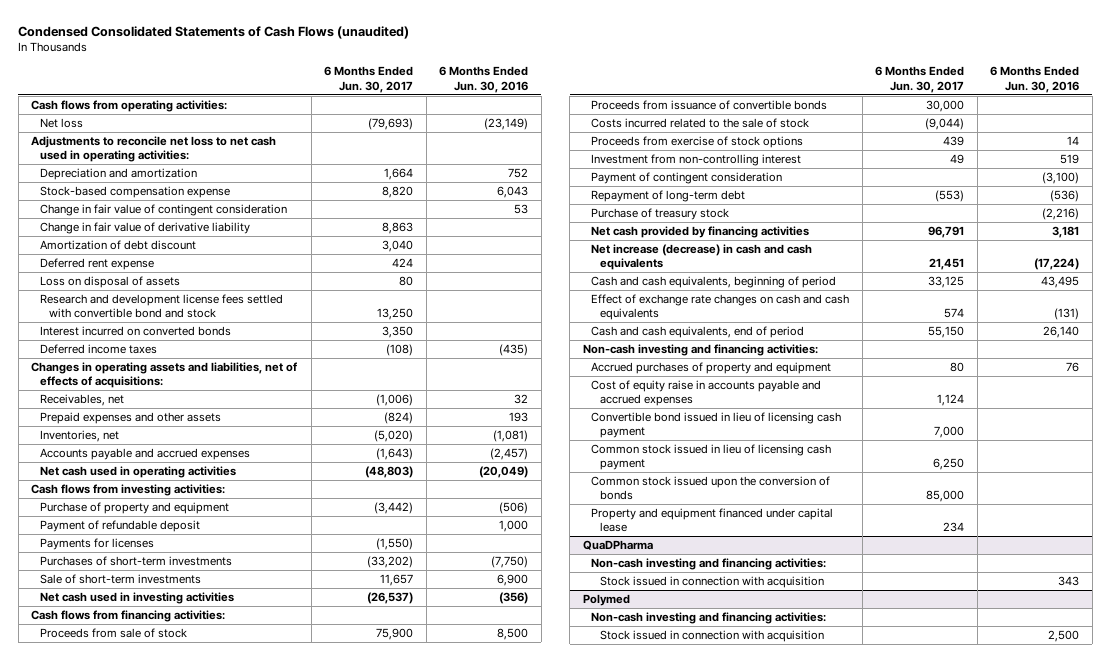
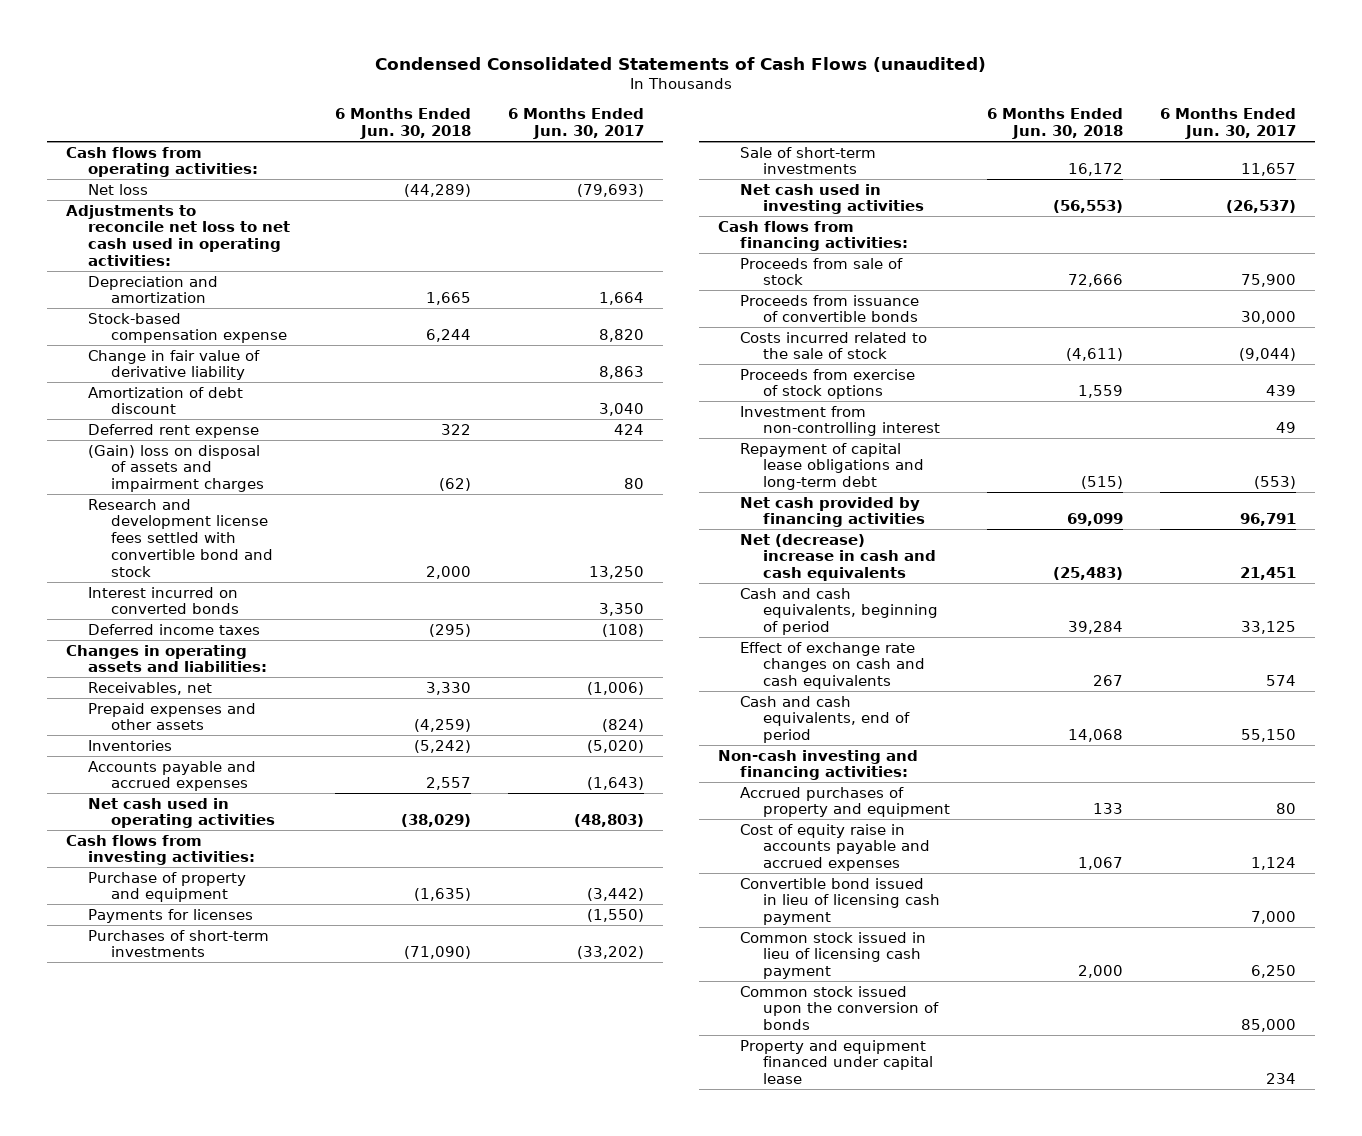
- | 6 Months Ended Jun. 30, 2017 | 6 Months Ended Jun. 30, 2016
+ | 6 Months Ended Jun. 30, 2018 | 6 Months Ended Jun. 30, 2017
- Change in fair value of contingent consideration | | 53
- Loss on disposal of assets | 80 |
+ (Gain) loss on disposal of assets and impairment charges | (62) | 80
- Changes in operating assets and liabilities, net of effects of acquisitions:
+ Changes in operating assets and liabilities:
- Inventories, net | (5,020) | (1,081)
+ Inventories | (5,242) | (5,020)
- Payment of refundable deposit | | 1,000
- Payment of contingent consideration | | (3,100)
- Repayment of long-term debt | (553) | (536)
- Purchase of treasury stock | | (2,216)
+ Repayment of capital lease obligations and long-term debt | (515) | (553)
- Net increase (decrease) in cash and cash equivalents | 21,451 | (17,224)
+ Net (decrease) increase in cash and cash equivalents | (25,483) | 21,451
- QuaDPharma
- Non-cash investing and financing activities:
- Stock issued in connection with acquisition | | 343
- Polymed
- Non-cash investing and financing activities:
- Stock issued in connection with acquisition | | 2,500

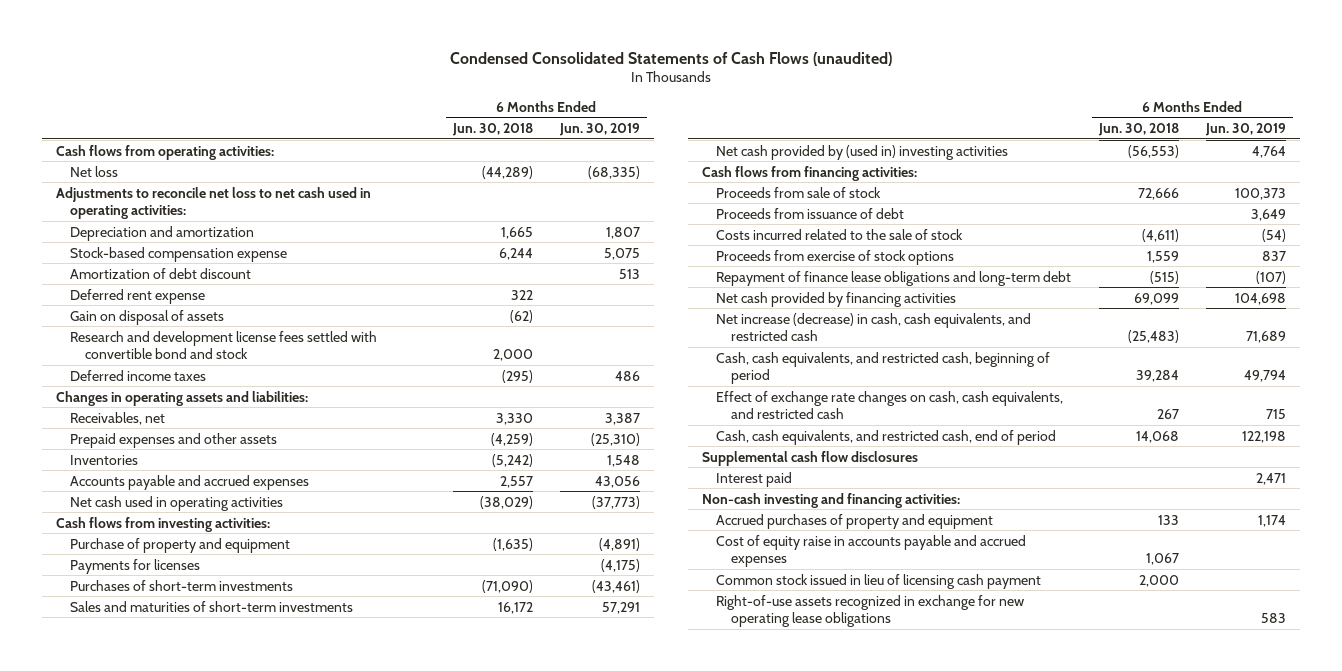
- | 6 Months Ended Jun. 30, 2018 | 6 Months Ended Jun. 30, 2017
+ | 6 Months Ended Jun. 30, 2018 | 6 Months Ended Jun. 30, 2019
- Change in fair value of derivative liability | | 8,863
- (Gain) loss on disposal of assets and impairment charges | (62) | 80
+ Gain on disposal of assets | (62) |
- Interest incurred on converted bonds | | 3,350
- Sale of short-term investments | 16,172 | 11,657
- Net cash used in investing activities | (56,553) | (26,537)
+ Sales and maturities of short-term investments | 16,172 | 57,291
+ Net cash provided by (used in) investing activities | (56,553) | 4,764
- Proceeds from issuance of convertible bonds | | 30,000
+ Proceeds from issuance of debt | | 3,649
- Investment from non-controlling interest | | 49
- Repayment of capital lease obligations and long-term debt | (515) | (553)
+ Repayment of finance lease obligations and long-term debt | (515) | (107)
- Net (decrease) increase in cash and cash equivalents | (25,483) | 21,451
- Cash and cash equivalents, beginning of period | 39,284 | 33,125
- Effect of exchange rate changes on cash and cash equivalents | 267 | 574
- Cash and cash equivalents, end of period | 14,068 | 55,150
+ Net increase (decrease) in cash, cash equivalents, and restricted cash | (25,483) | 71,689
+ Cash, cash equivalents, and restricted cash, beginning of period | 39,284 | 49,794
+ Effect of exchange rate changes on cash, cash equivalents, and restricted cash | 267 | 715
+ Cash, cash equivalents, and restricted cash, end of period | 14,068 | 122,198
+ Supplemental cash flow disclosures
+ Interest paid | | 2,471
- Convertible bond issued in lieu of licensing cash payment | | 7,000
- Common stock issued upon the conversion of bonds | | 85,000
- Property and equipment financed under capital lease | | 234
+ Right-of-use assets recognized in exchange for new operating lease obligations | | 583

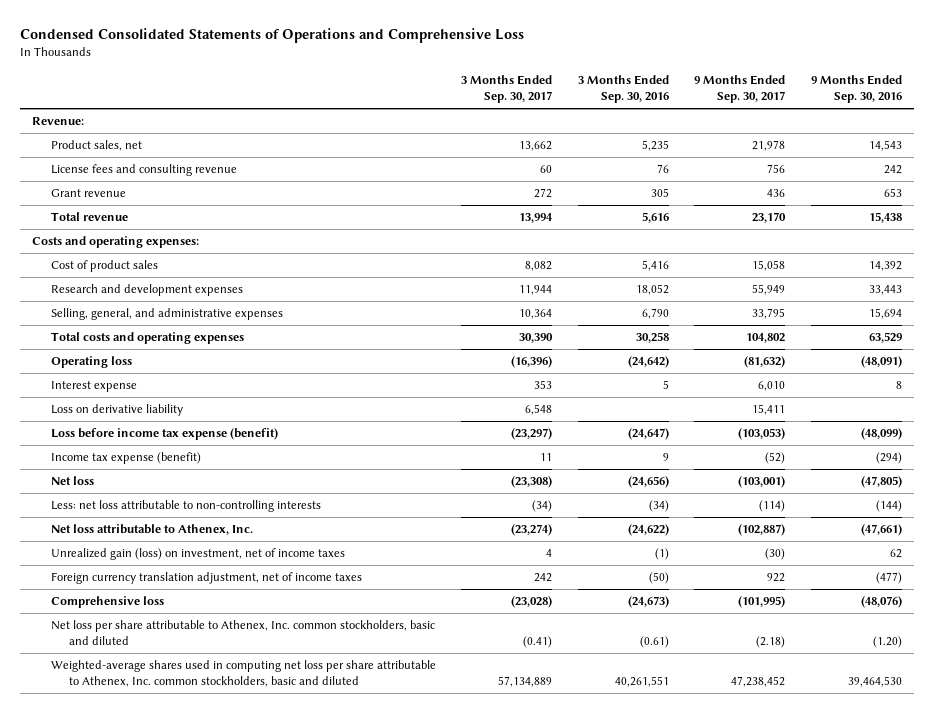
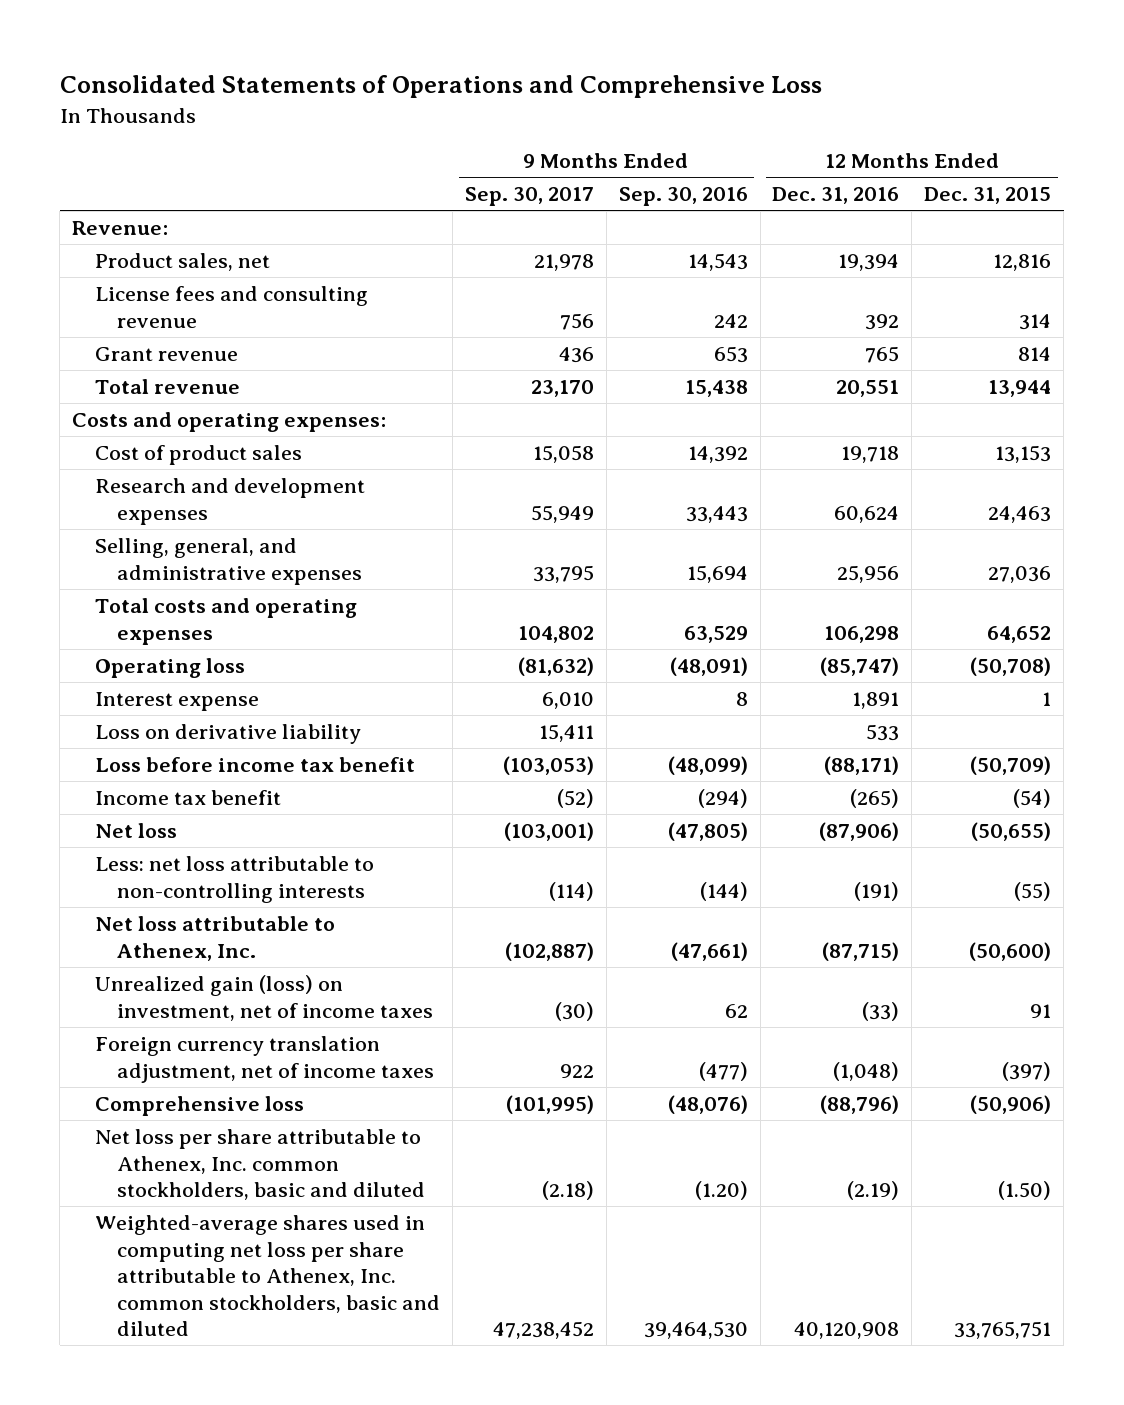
- Condensed Consolidated Statements of Operations and Comprehensive Loss
+ Consolidated Statements of Operations and Comprehensive Loss
- | 3 Months Ended Sep. 30, 2017 | 3 Months Ended Sep. 30, 2016 | 9 Months Ended Sep. 30, 2017 | 9 Months Ended Sep. 30, 2016
+ | 9 Months Ended Sep. 30, 2017 | 9 Months Ended Sep. 30, 2016 | 12 Months Ended Dec. 31, 2016 | 12 Months Ended Dec. 31, 2015
- Loss before income tax expense (benefit) | (23,297) | (24,647) | (103,053) | (48,099)
- Income tax expense (benefit) | 11 | 9 | (52) | (294)
+ Loss before income tax benefit | (103,053) | (48,099) | (88,171) | (50,709)
+ Income tax benefit | (52) | (294) | (265) | (54)

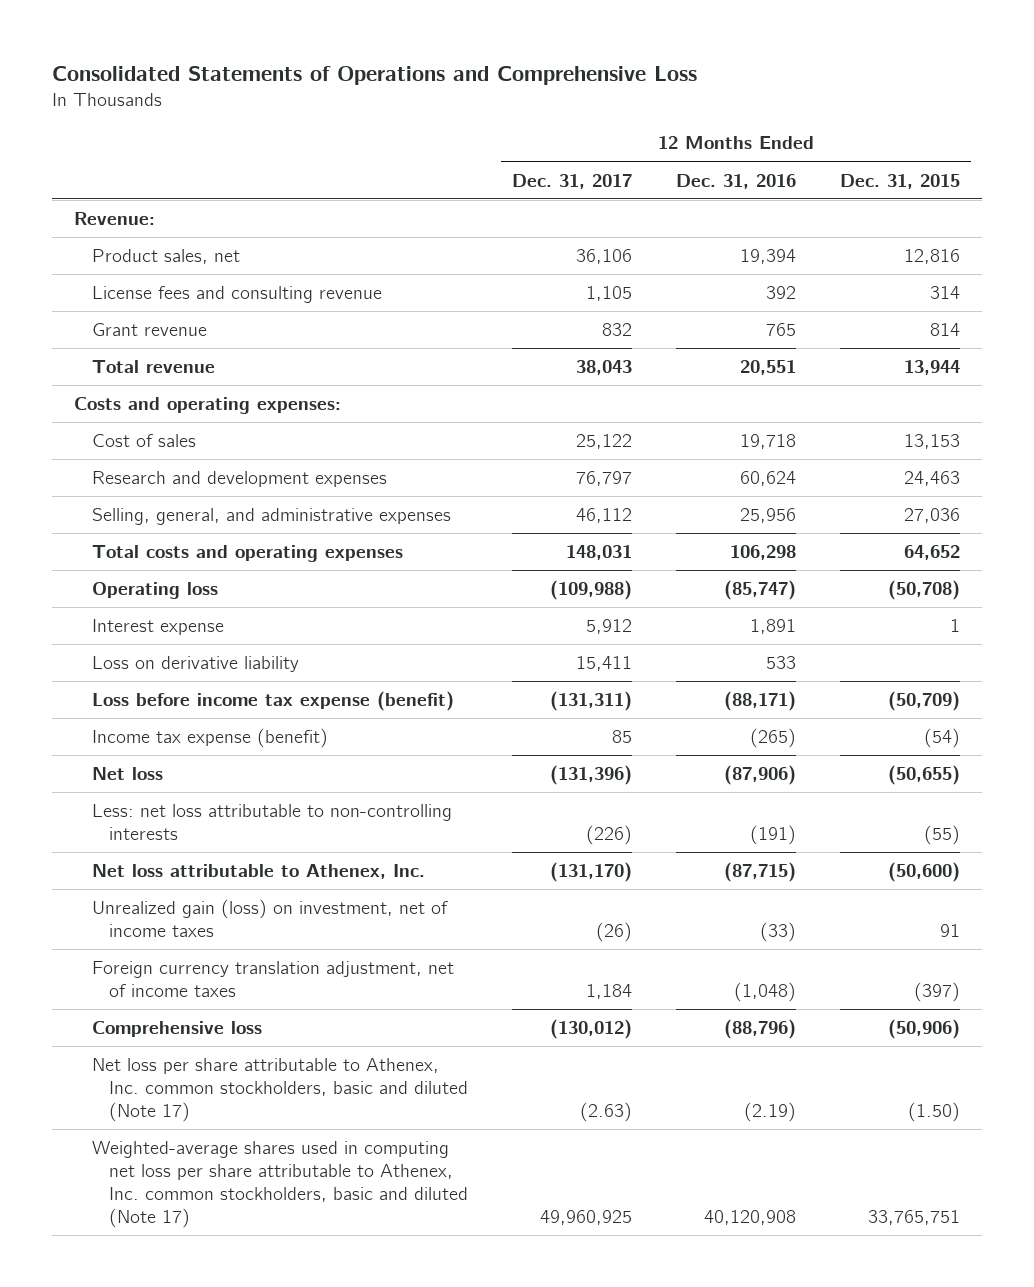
- | 9 Months Ended Sep. 30, 2017 | 9 Months Ended Sep. 30, 2016 | 12 Months Ended Dec. 31, 2016 | 12 Months Ended Dec. 31, 2015
+ | 12 Months Ended Dec. 31, 2017 | 12 Months Ended Dec. 31, 2016 | 12 Months Ended Dec. 31, 2015
- Cost of product sales | 15,058 | 14,392 | 19,718 | 13,153
+ Cost of sales | 25,122 | 19,718 | 13,153
- Loss before income tax benefit | (103,053) | (48,099) | (88,171) | (50,709)
- Income tax benefit | (52) | (294) | (265) | (54)
+ Loss before income tax expense (benefit) | (131,311) | (88,171) | (50,709)
+ Income tax expense (benefit) | 85 | (265) | (54)
- Net loss per share attributable to Athenex, Inc. common stockholders, basic and diluted | (2.18) | (1.20) | (2.19) | (1.50)
- Weighted-average shares used in computing net loss per share attributable to Athenex, Inc. common stockholders, basic and diluted | 47,238,452 | 39,464,530 | 40,120,908 | 33,765,751
+ Net loss per share attributable to Athenex, Inc. common stockholders, basic and diluted (Note 17) | (2.63) | (2.19) | (1.50)
+ Weighted-average shares used in computing net loss per share attributable to Athenex, Inc. common stockholders, basic and diluted (Note 17) | 49,960,925 | 40,120,908 | 33,765,751

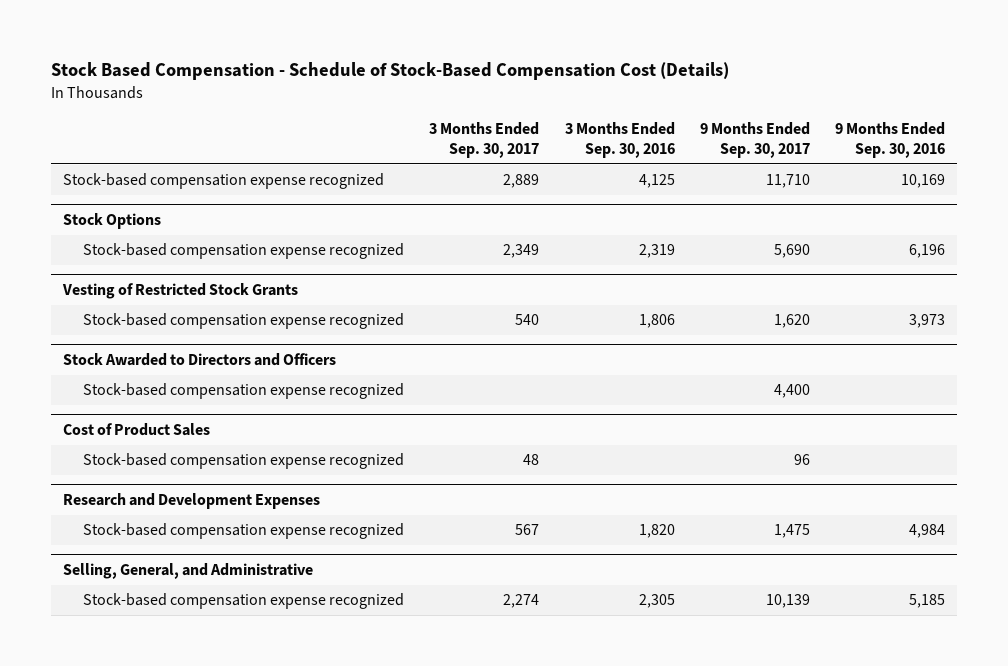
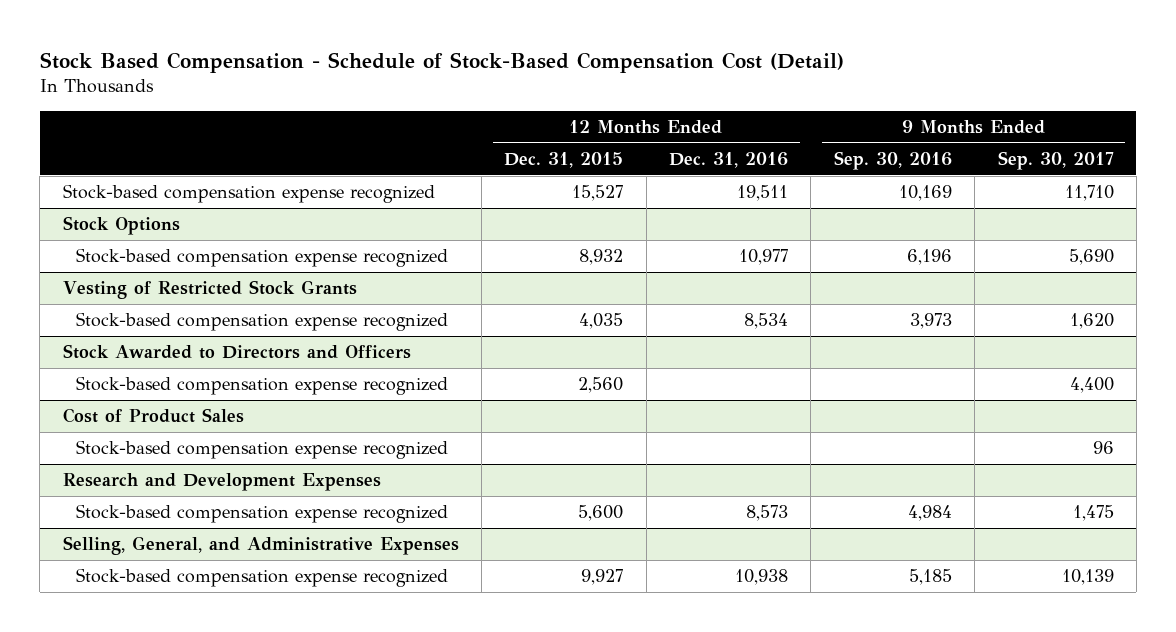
- Stock Based Compensation - Schedule of Stock-Based Compensation Cost (Details)
+ Stock Based Compensation - Schedule of Stock-Based Compensation Cost (Detail)
- | 3 Months Ended Sep. 30, 2017 | 3 Months Ended Sep. 30, 2016 | 9 Months Ended Sep. 30, 2017 | 9 Months Ended Sep. 30, 2016
+ | 12 Months Ended Dec. 31, 2015 | 12 Months Ended Dec. 31, 2016 | 9 Months Ended Sep. 30, 2016 | 9 Months Ended Sep. 30, 2017
- Selling, General, and Administrative
+ Selling, General, and Administrative Expenses

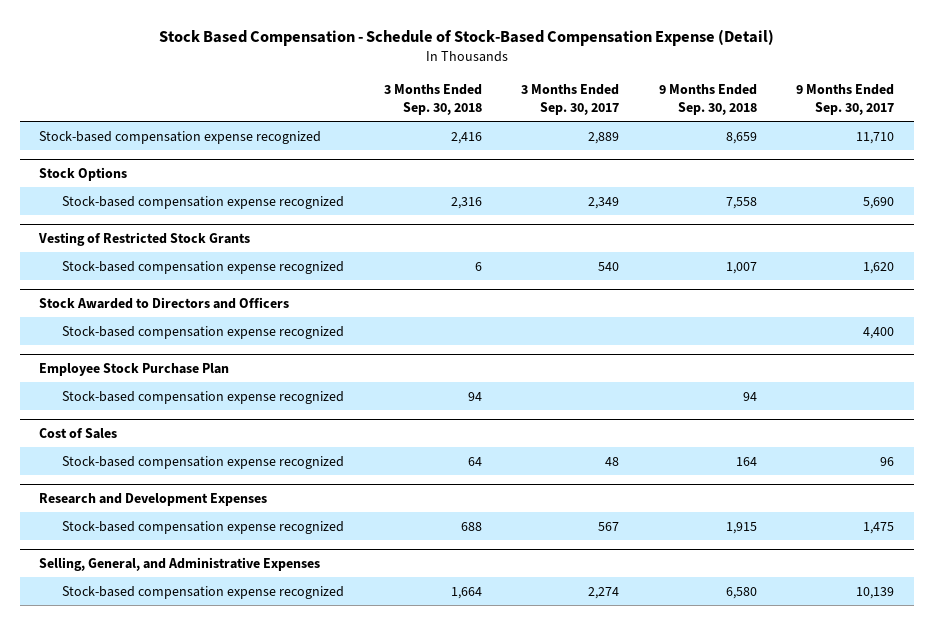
- Stock Based Compensation - Schedule of Stock-Based Compensation Cost (Detail)
+ Stock Based Compensation - Schedule of Stock-Based Compensation Expense (Detail)
- | 12 Months Ended Dec. 31, 2015 | 12 Months Ended Dec. 31, 2016 | 9 Months Ended Sep. 30, 2016 | 9 Months Ended Sep. 30, 2017
+ | 3 Months Ended Sep. 30, 2018 | 3 Months Ended Sep. 30, 2017 | 9 Months Ended Sep. 30, 2018 | 9 Months Ended Sep. 30, 2017
- Cost of Product Sales
+ Employee Stock Purchase Plan
+ Stock-based compensation expense recognized | 94 | | 94 |
+ Cost of Sales

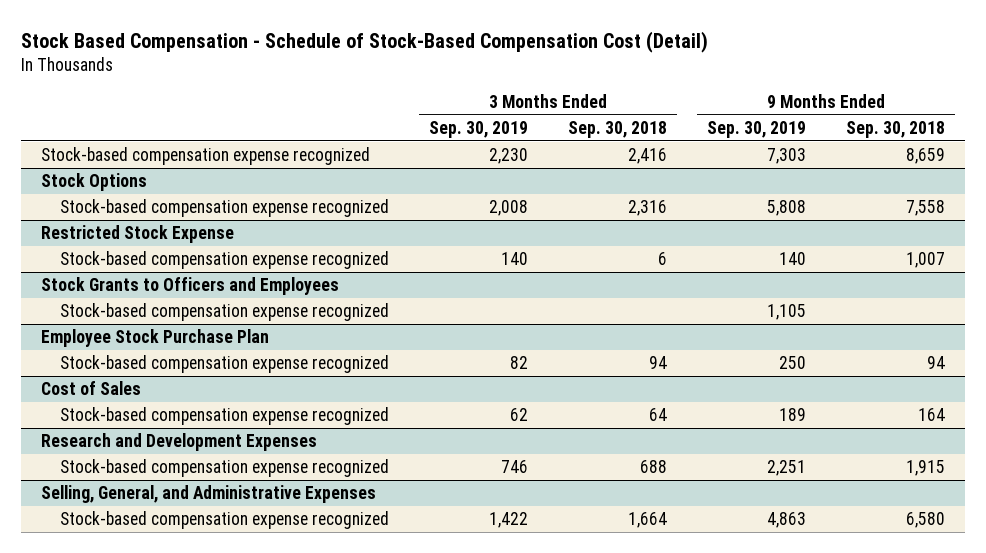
- Stock Based Compensation - Schedule of Stock-Based Compensation Expense (Detail)
+ Stock Based Compensation - Schedule of Stock-Based Compensation Cost (Detail)
- | 3 Months Ended Sep. 30, 2018 | 3 Months Ended Sep. 30, 2017 | 9 Months Ended Sep. 30, 2018 | 9 Months Ended Sep. 30, 2017
+ | 3 Months Ended Sep. 30, 2019 | 3 Months Ended Sep. 30, 2018 | 9 Months Ended Sep. 30, 2019 | 9 Months Ended Sep. 30, 2018
- Vesting of Restricted Stock Grants
+ Restricted Stock Expense
- Stock Awarded to Directors and Officers
+ Stock Grants to Officers and Employees

